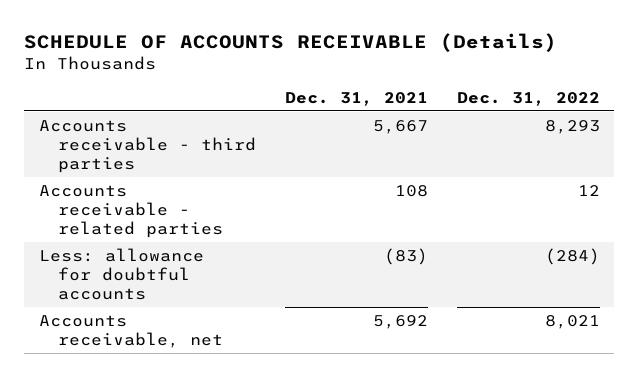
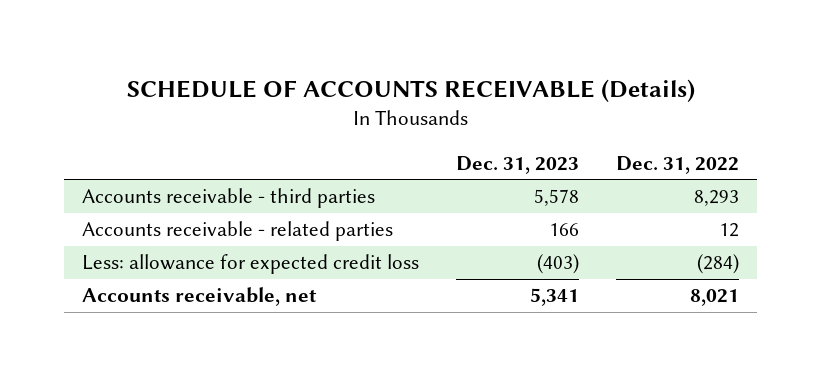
- | Dec. 31, 2021 | Dec. 31, 2022
+ | Dec. 31, 2023 | Dec. 31, 2022
- Less: allowance for doubtful accounts | (83) | (284)
+ Less: allowance for expected credit loss | (403) | (284)

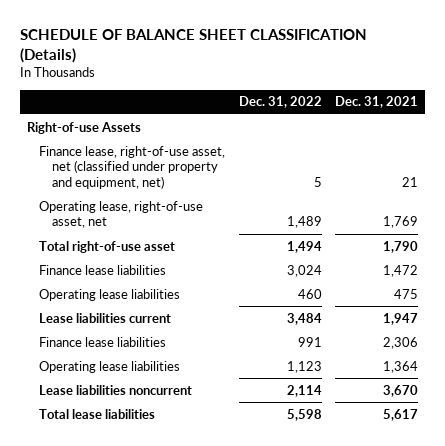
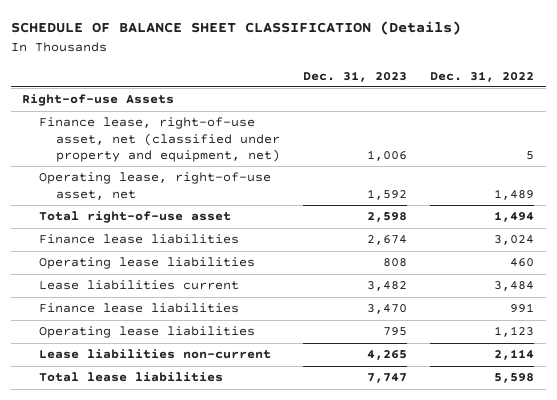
- | Dec. 31, 2022 | Dec. 31, 2021
+ | Dec. 31, 2023 | Dec. 31, 2022
- Lease liabilities noncurrent | 2,114 | 3,670
+ Lease liabilities non-current | 4,265 | 2,114

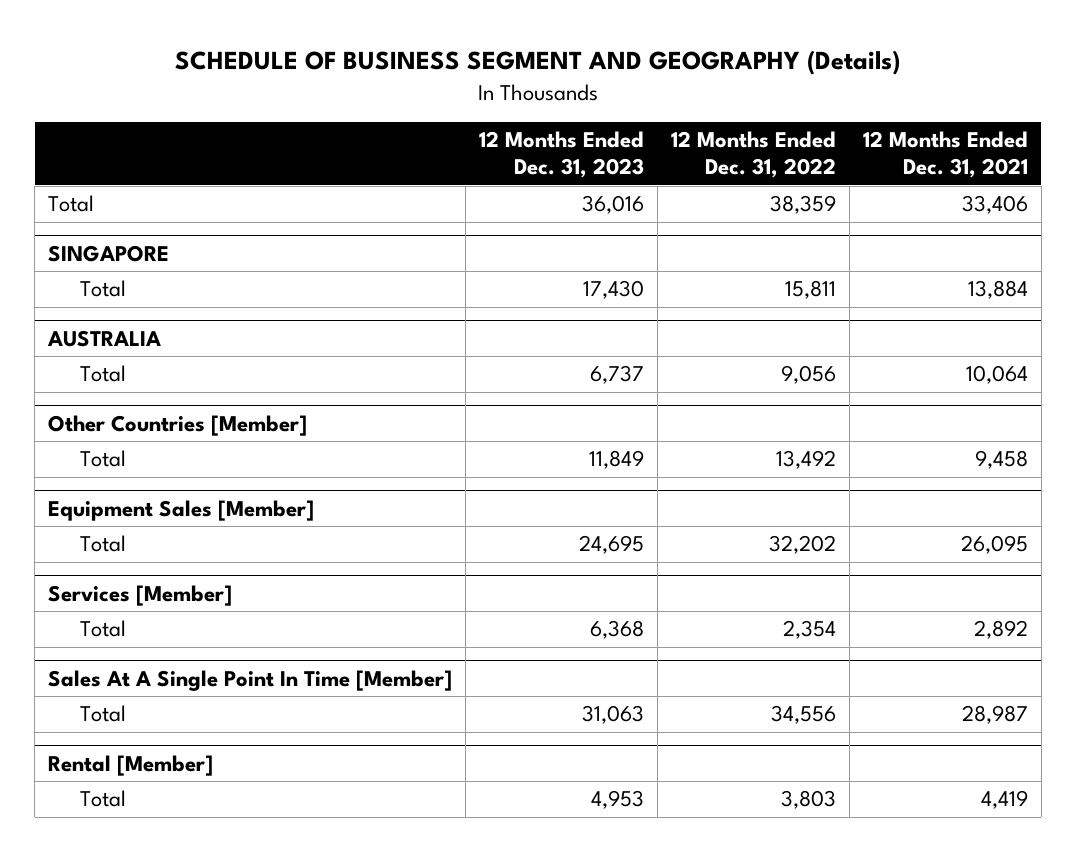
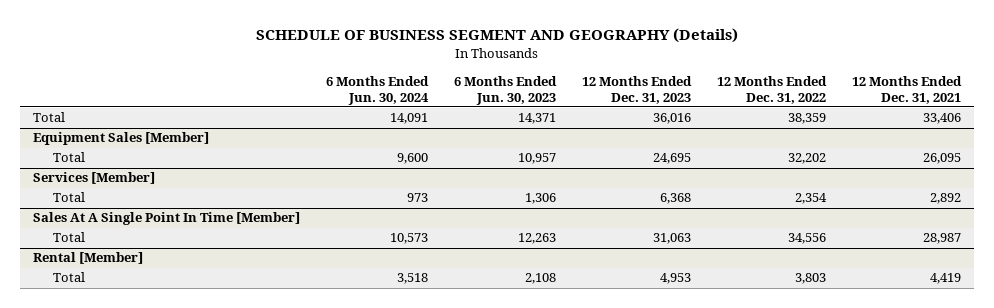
- | 12 Months Ended Dec. 31, 2023 | 12 Months Ended Dec. 31, 2022 | 12 Months Ended Dec. 31, 2021
+ | 6 Months Ended Jun. 30, 2024 | 6 Months Ended Jun. 30, 2023 | 12 Months Ended Dec. 31, 2023 | 12 Months Ended Dec. 31, 2022 | 12 Months Ended Dec. 31, 2021
- SINGAPORE
- Total | 17,430 | 15,811 | 13,884
- AUSTRALIA
- Total | 6,737 | 9,056 | 10,064
- Other Countries [Member]
- Total | 11,849 | 13,492 | 9,458

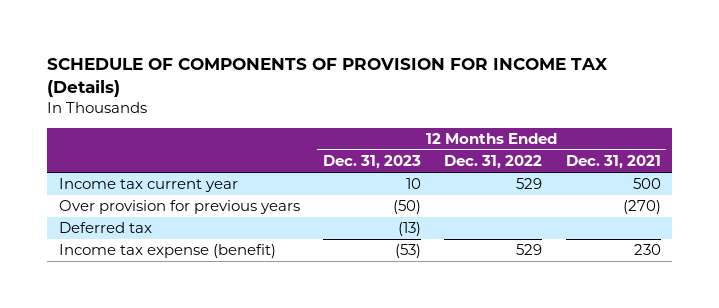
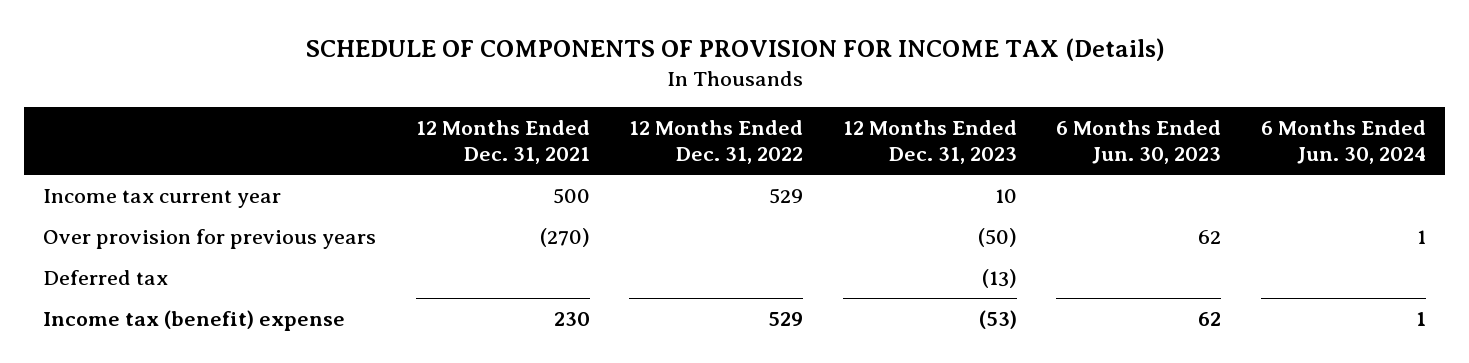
- | 12 Months Ended Dec. 31, 2023 | 12 Months Ended Dec. 31, 2022 | 12 Months Ended Dec. 31, 2021
+ | 12 Months Ended Dec. 31, 2021 | 12 Months Ended Dec. 31, 2022 | 12 Months Ended Dec. 31, 2023 | 6 Months Ended Jun. 30, 2023 | 6 Months Ended Jun. 30, 2024
- Income tax expense (benefit) | (53) | 529 | 230
+ Income tax (benefit) expense | 230 | 529 | (53) | 62 | 1

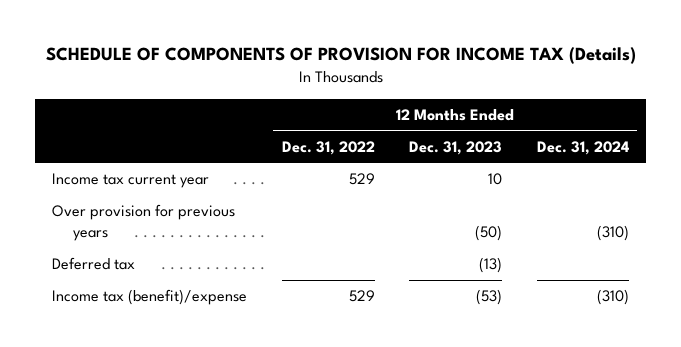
- | 12 Months Ended Dec. 31, 2021 | 12 Months Ended Dec. 31, 2022 | 12 Months Ended Dec. 31, 2023 | 6 Months Ended Jun. 30, 2023 | 6 Months Ended Jun. 30, 2024
+ | 12 Months Ended Dec. 31, 2022 | 12 Months Ended Dec. 31, 2023 | 12 Months Ended Dec. 31, 2024
- Income tax (benefit) expense | 230 | 529 | (53) | 62 | 1
+ Income tax (benefit)/expense | 529 | (53) | (310)

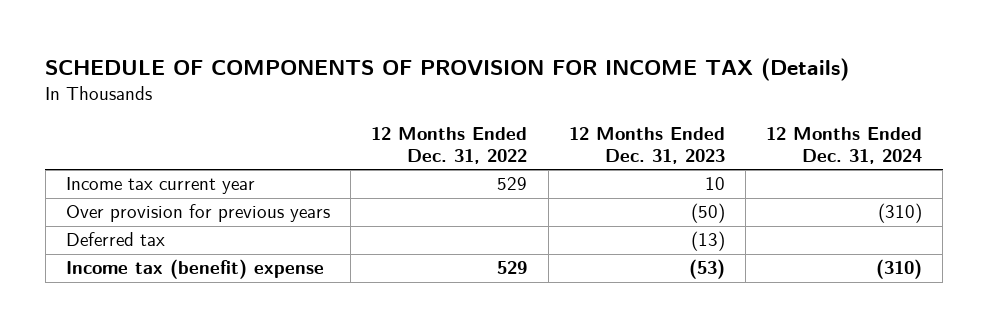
- Income tax (benefit)/expense | 529 | (53) | (310)
+ Income tax (benefit) expense | 529 | (53) | (310)

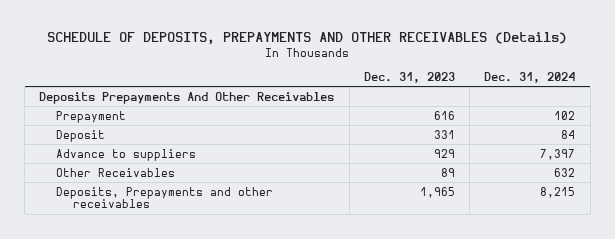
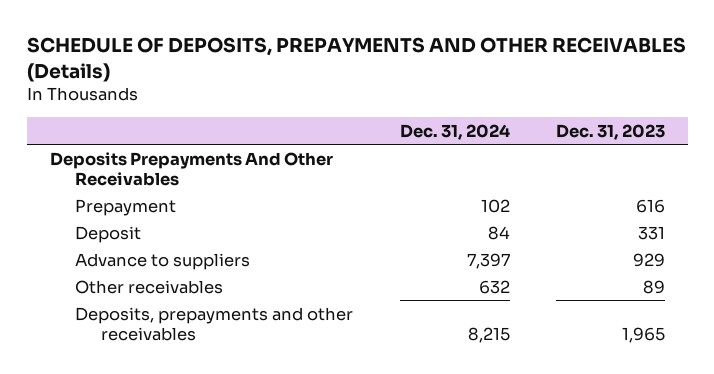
- | Dec. 31, 2023 | Dec. 31, 2024
+ | Dec. 31, 2024 | Dec. 31, 2023
- Other Receivables | 89 | 632
- Deposits, Prepayments and other receivables | 1,965 | 8,215
+ Other receivables | 632 | 89
+ Deposits, prepayments and other receivables | 8,215 | 1,965

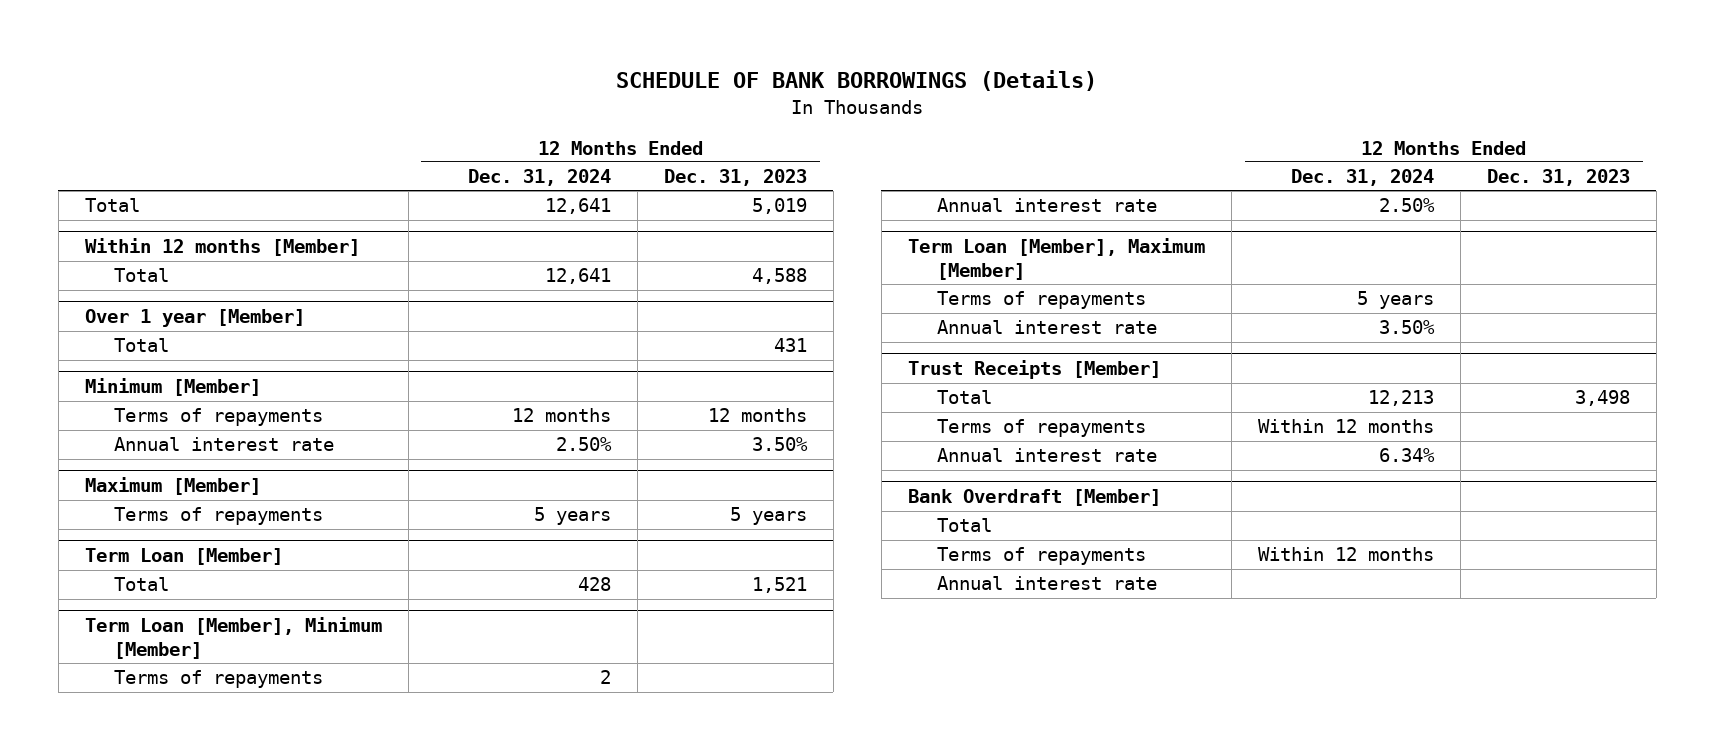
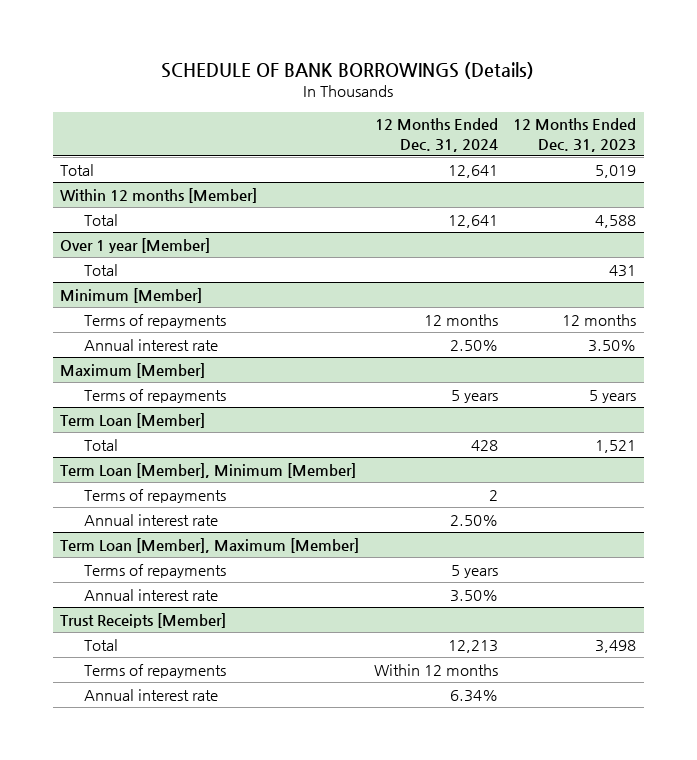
- Bank Overdraft [Member]
- Total
- Terms of repayments | Within 12 months |
- Annual interest rate

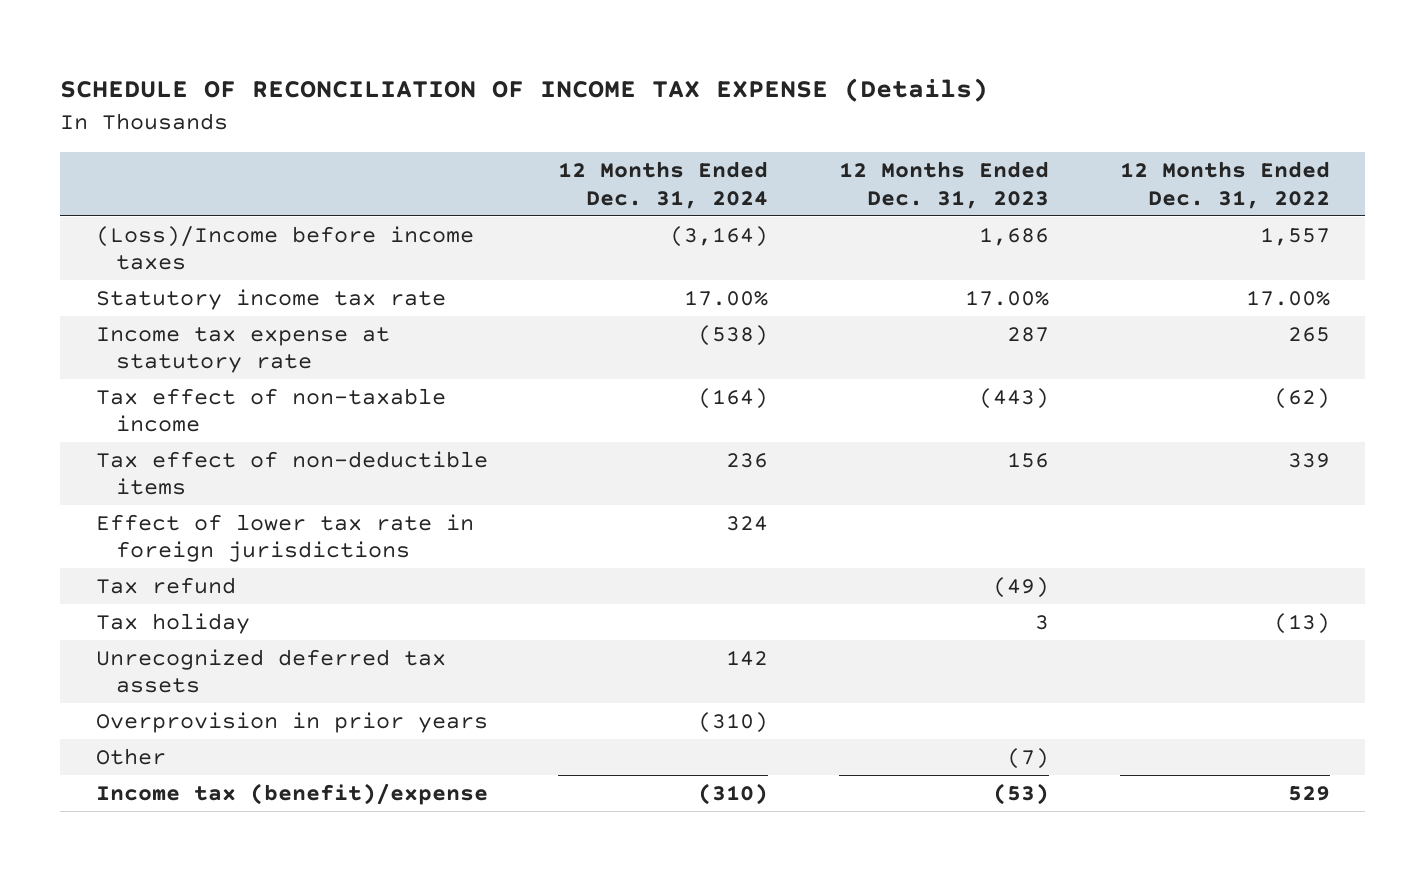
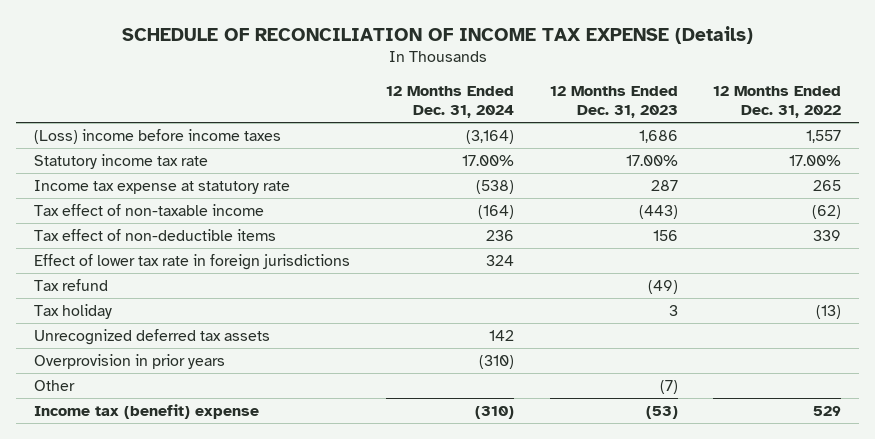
- (Loss)/Income before income taxes | (3,164) | 1,686 | 1,557
+ (Loss) income before income taxes | (3,164) | 1,686 | 1,557
- Income tax (benefit)/expense | (310) | (53) | 529
+ Income tax (benefit) expense | (310) | (53) | 529

